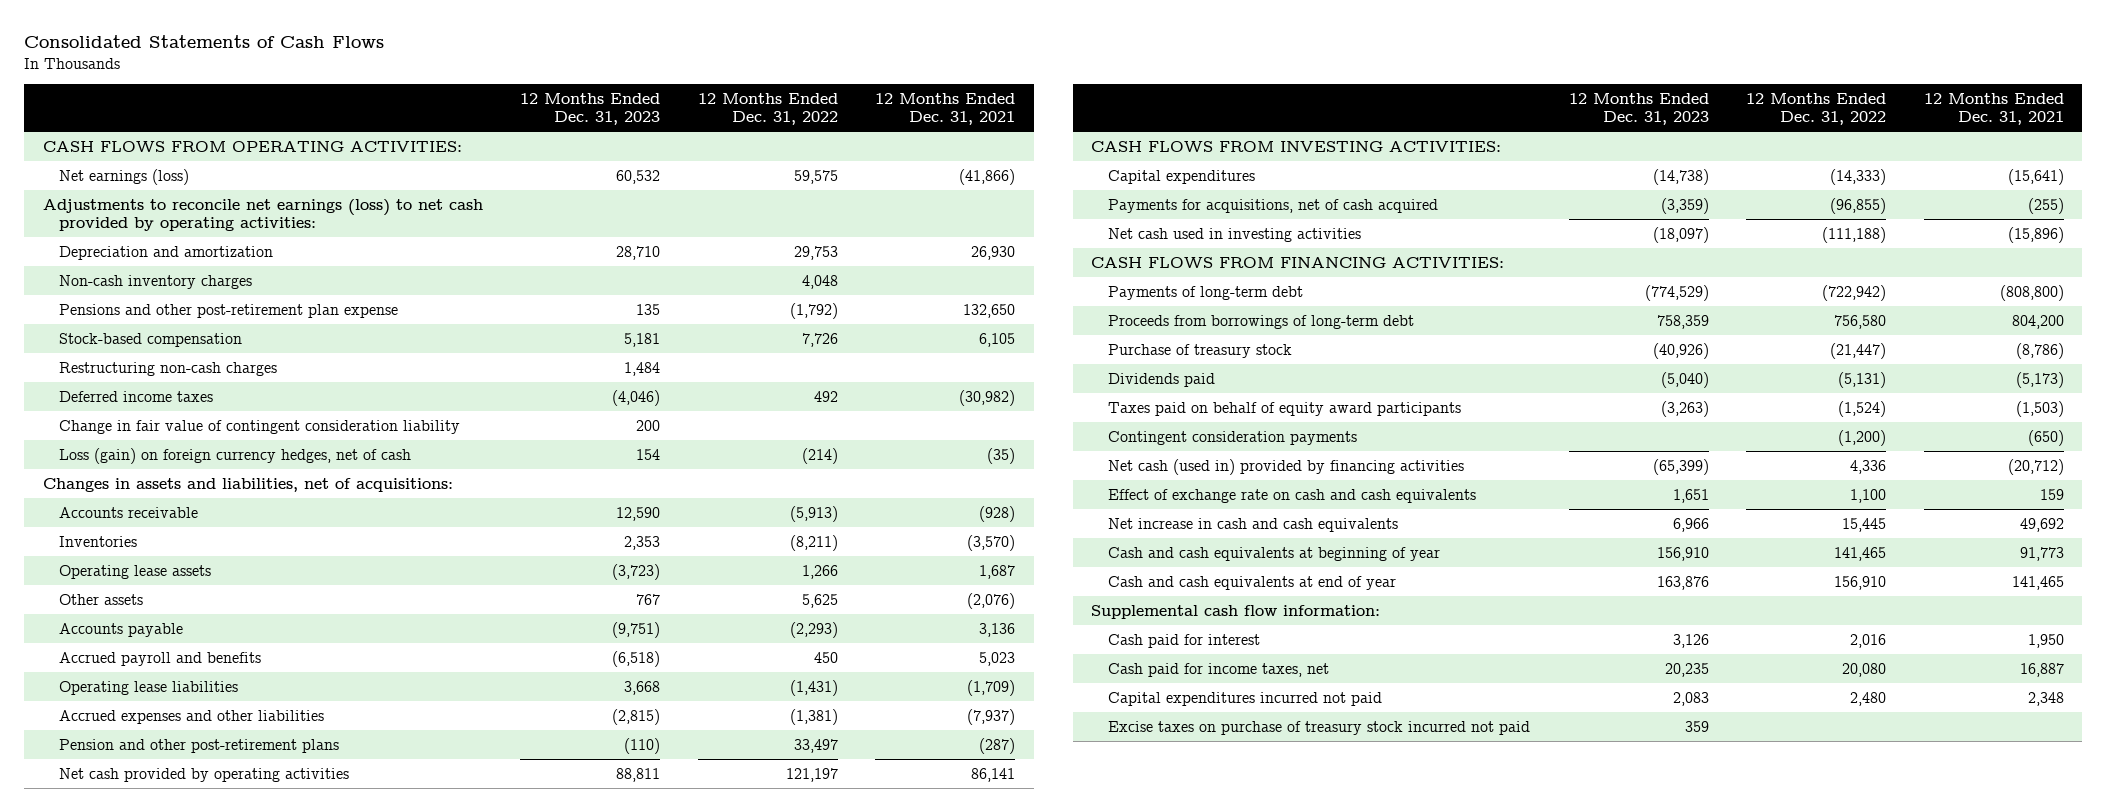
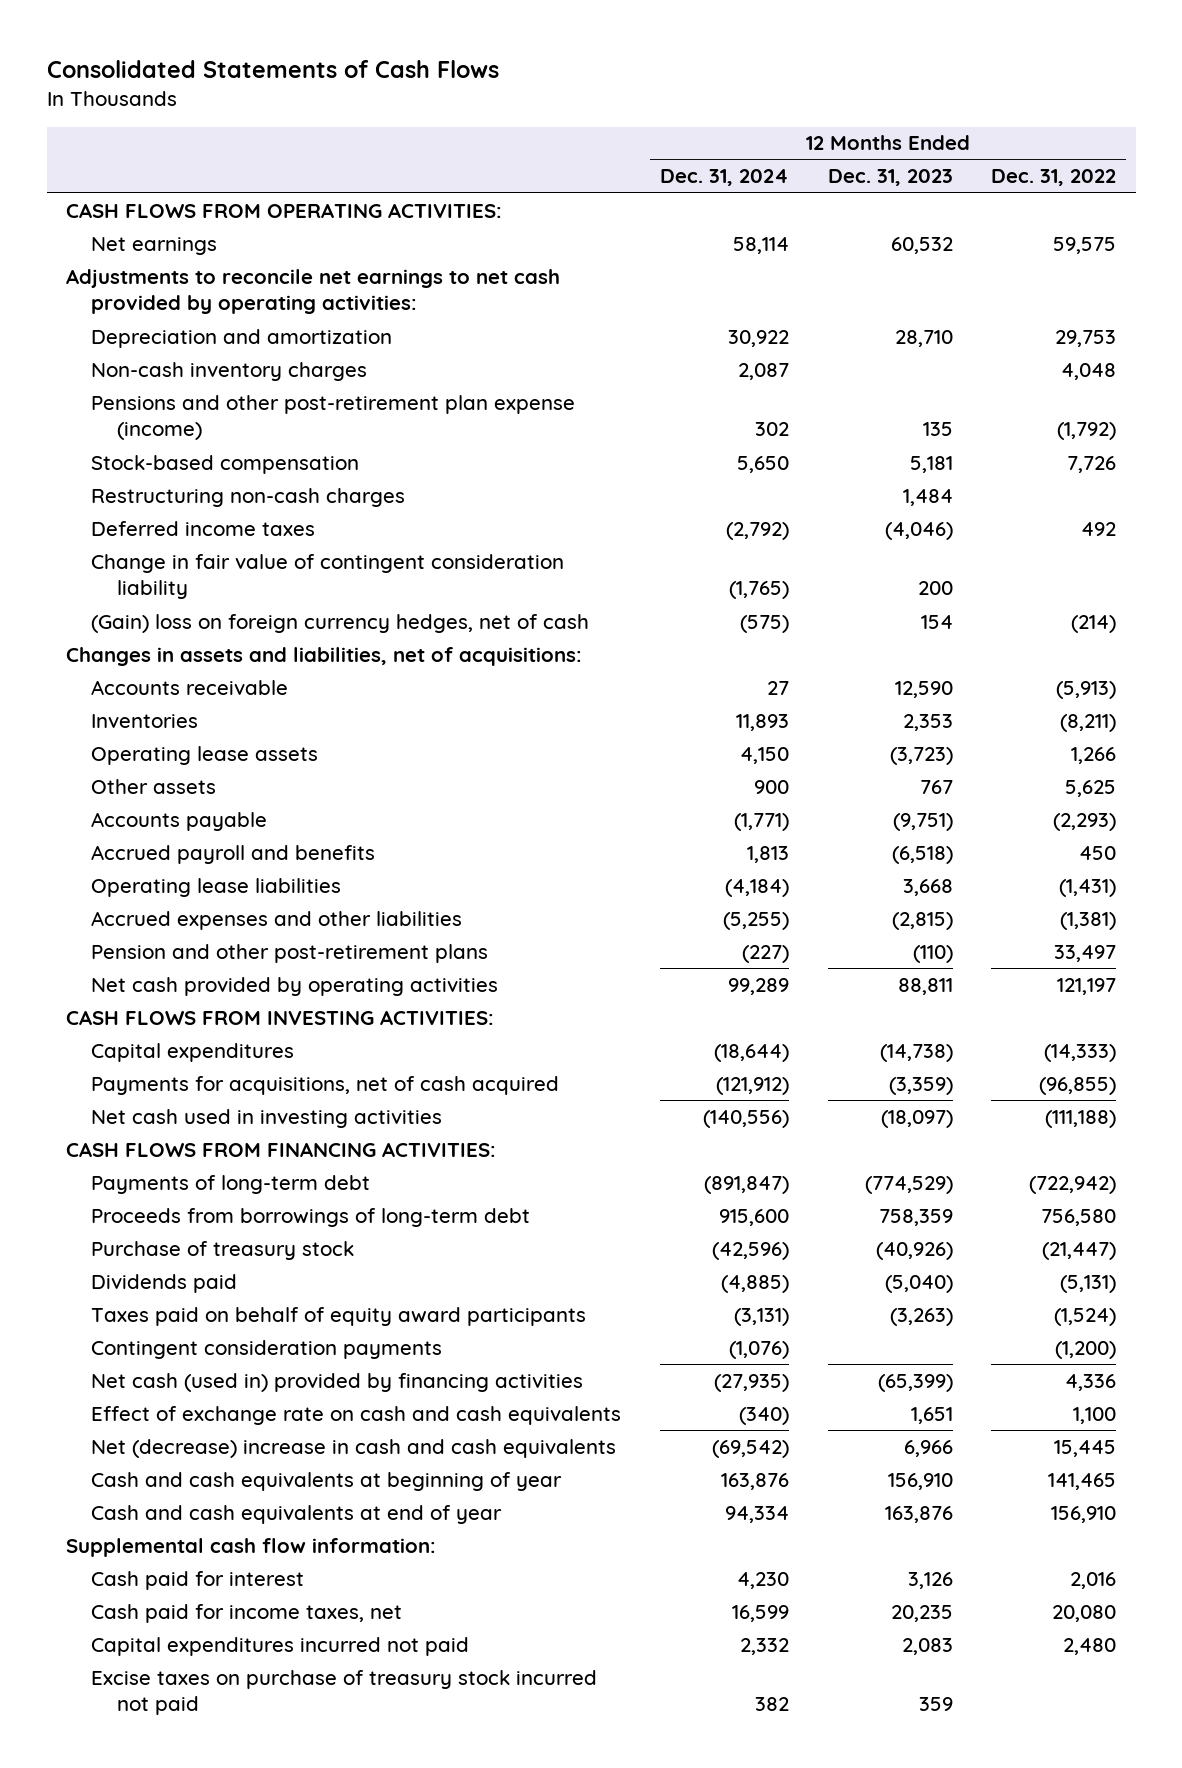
- | 12 Months Ended Dec. 31, 2023 | 12 Months Ended Dec. 31, 2022 | 12 Months Ended Dec. 31, 2021
+ | 12 Months Ended Dec. 31, 2024 | 12 Months Ended Dec. 31, 2023 | 12 Months Ended Dec. 31, 2022
- Net earnings (loss) | 60,532 | 59,575 | (41,866)
- Adjustments to reconcile net earnings (loss) to net cash provided by operating activities:
+ Net earnings | 58,114 | 60,532 | 59,575
+ Adjustments to reconcile net earnings to net cash provided by operating activities:
- Pensions and other post-retirement plan expense | 135 | (1,792) | 132,650
+ Pensions and other post-retirement plan expense (income) | 302 | 135 | (1,792)
- Loss (gain) on foreign currency hedges, net of cash | 154 | (214) | (35)
+ (Gain) loss on foreign currency hedges, net of cash | (575) | 154 | (214)
- Net increase in cash and cash equivalents | 6,966 | 15,445 | 49,692
+ Net (decrease) increase in cash and cash equivalents | (69,542) | 6,966 | 15,445

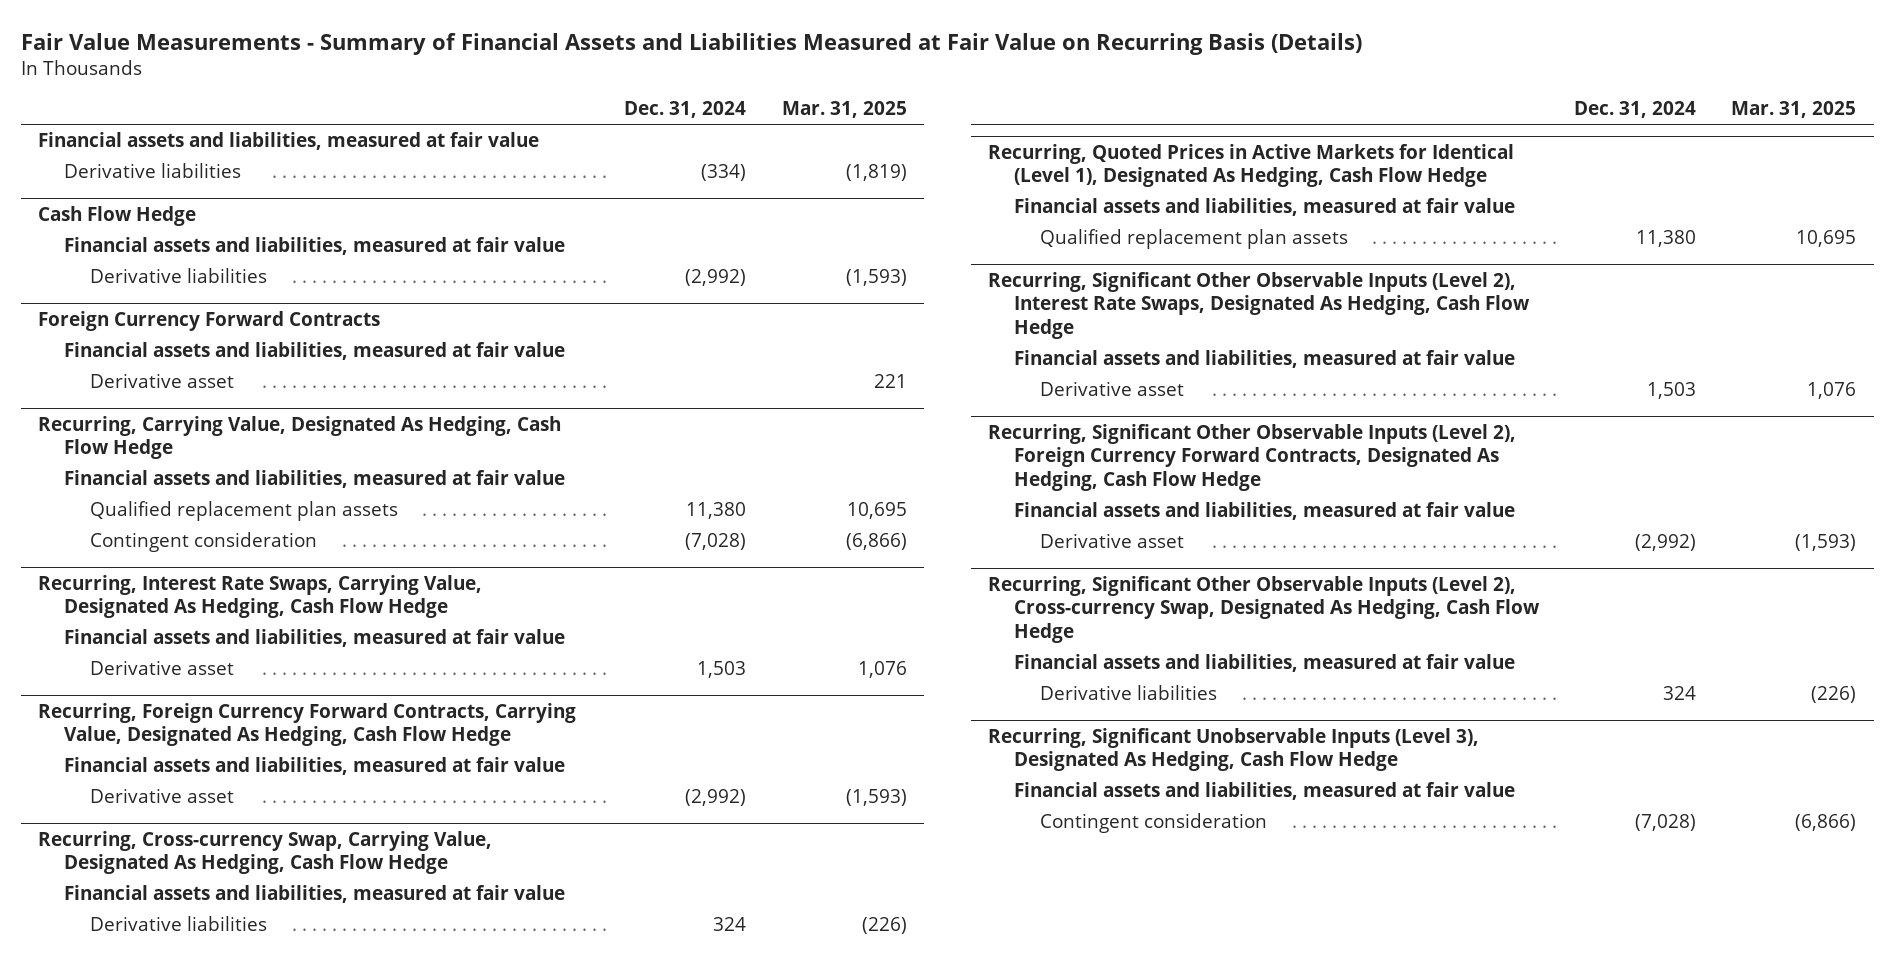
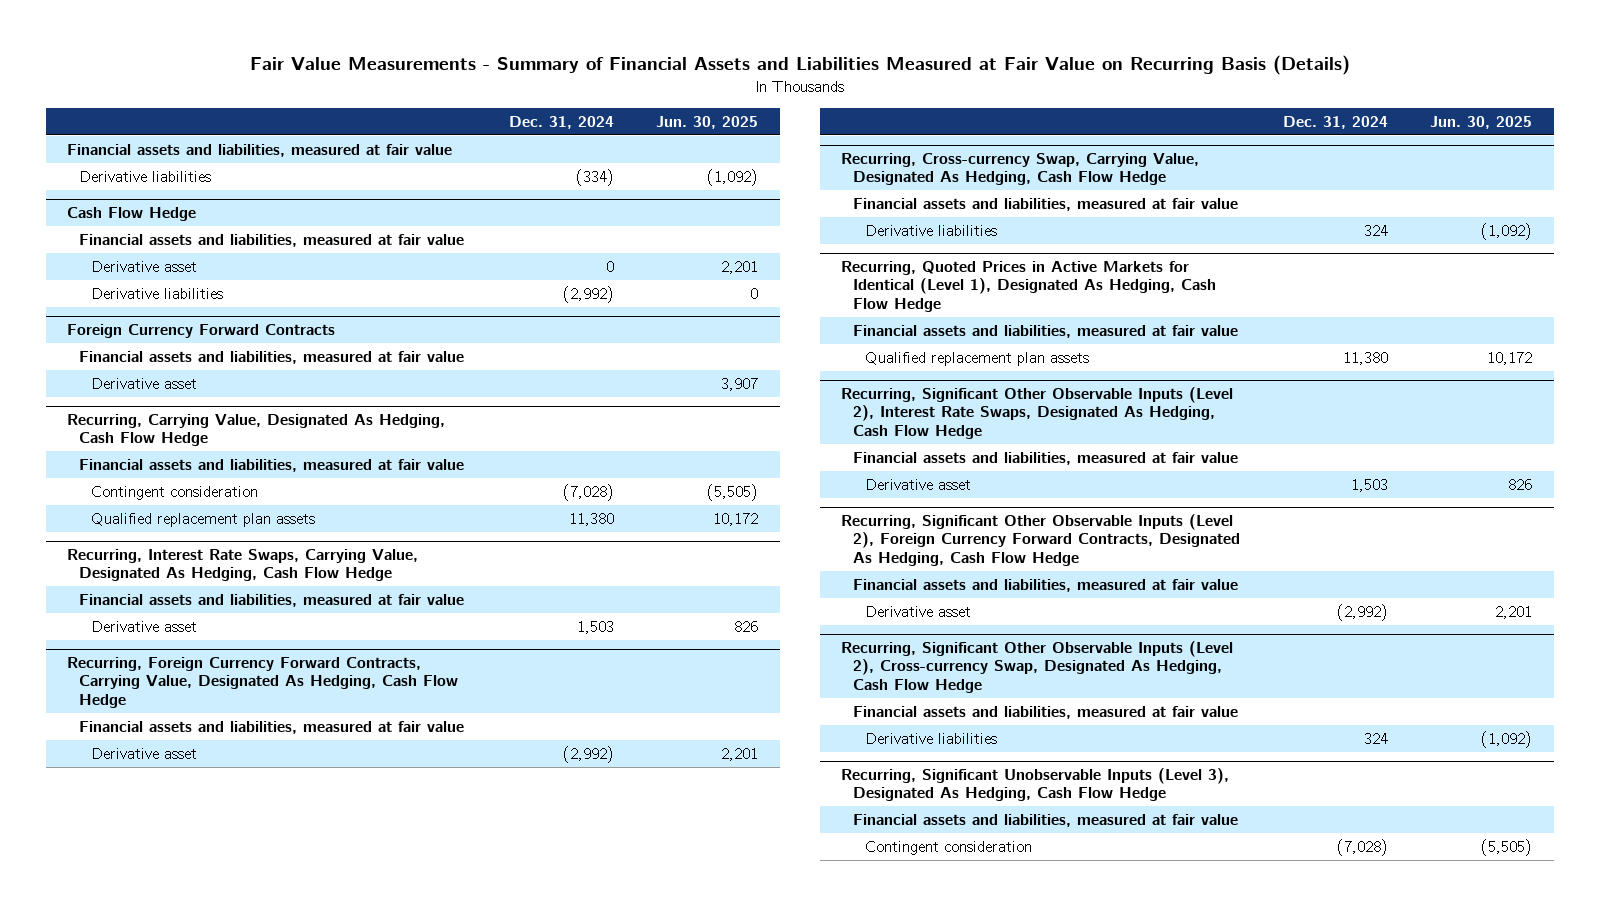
- | Dec. 31, 2024 | Mar. 31, 2025
+ | Dec. 31, 2024 | Jun. 30, 2025
@ Cash Flow Hedge
+ Derivative asset | 0 | 2,201
@ Recurring, Carrying Value, Designated As Hedging, Cash Flow Hedge
moved down: Qualified replacement plan assets | 11,380 | 10,172

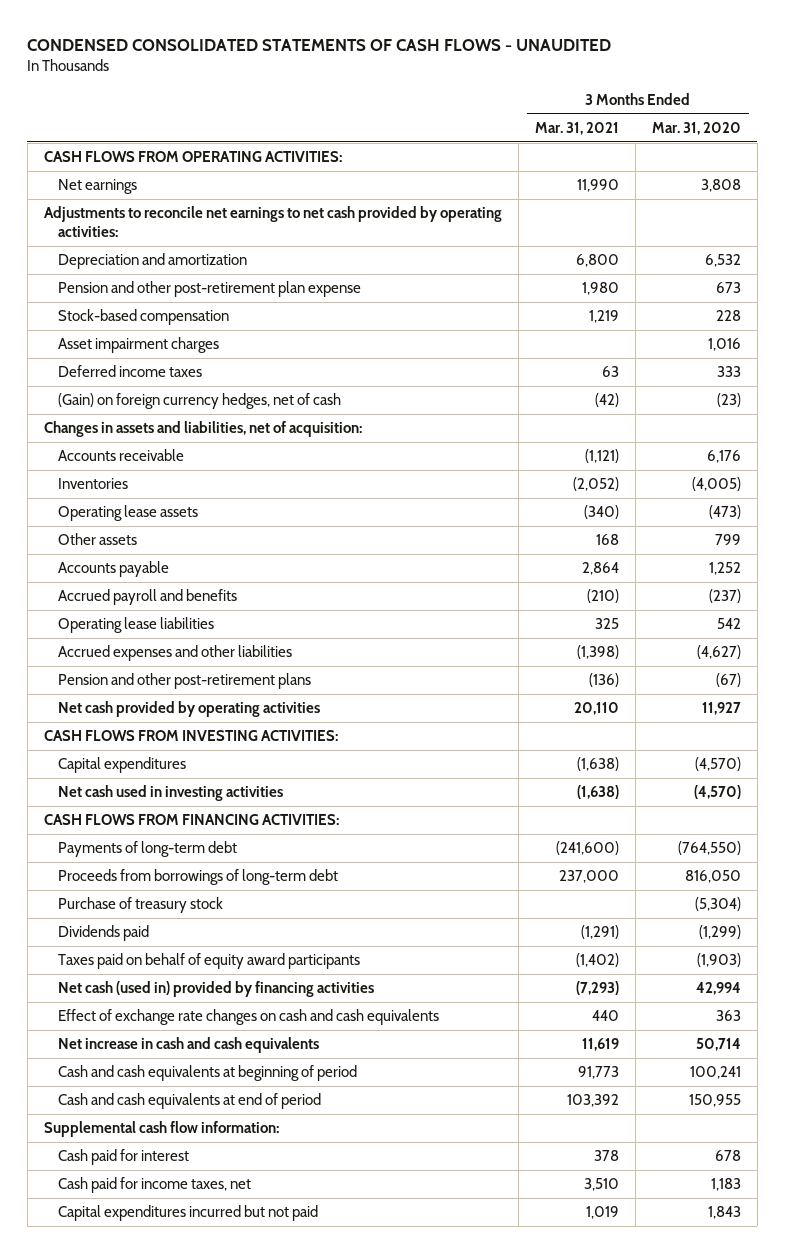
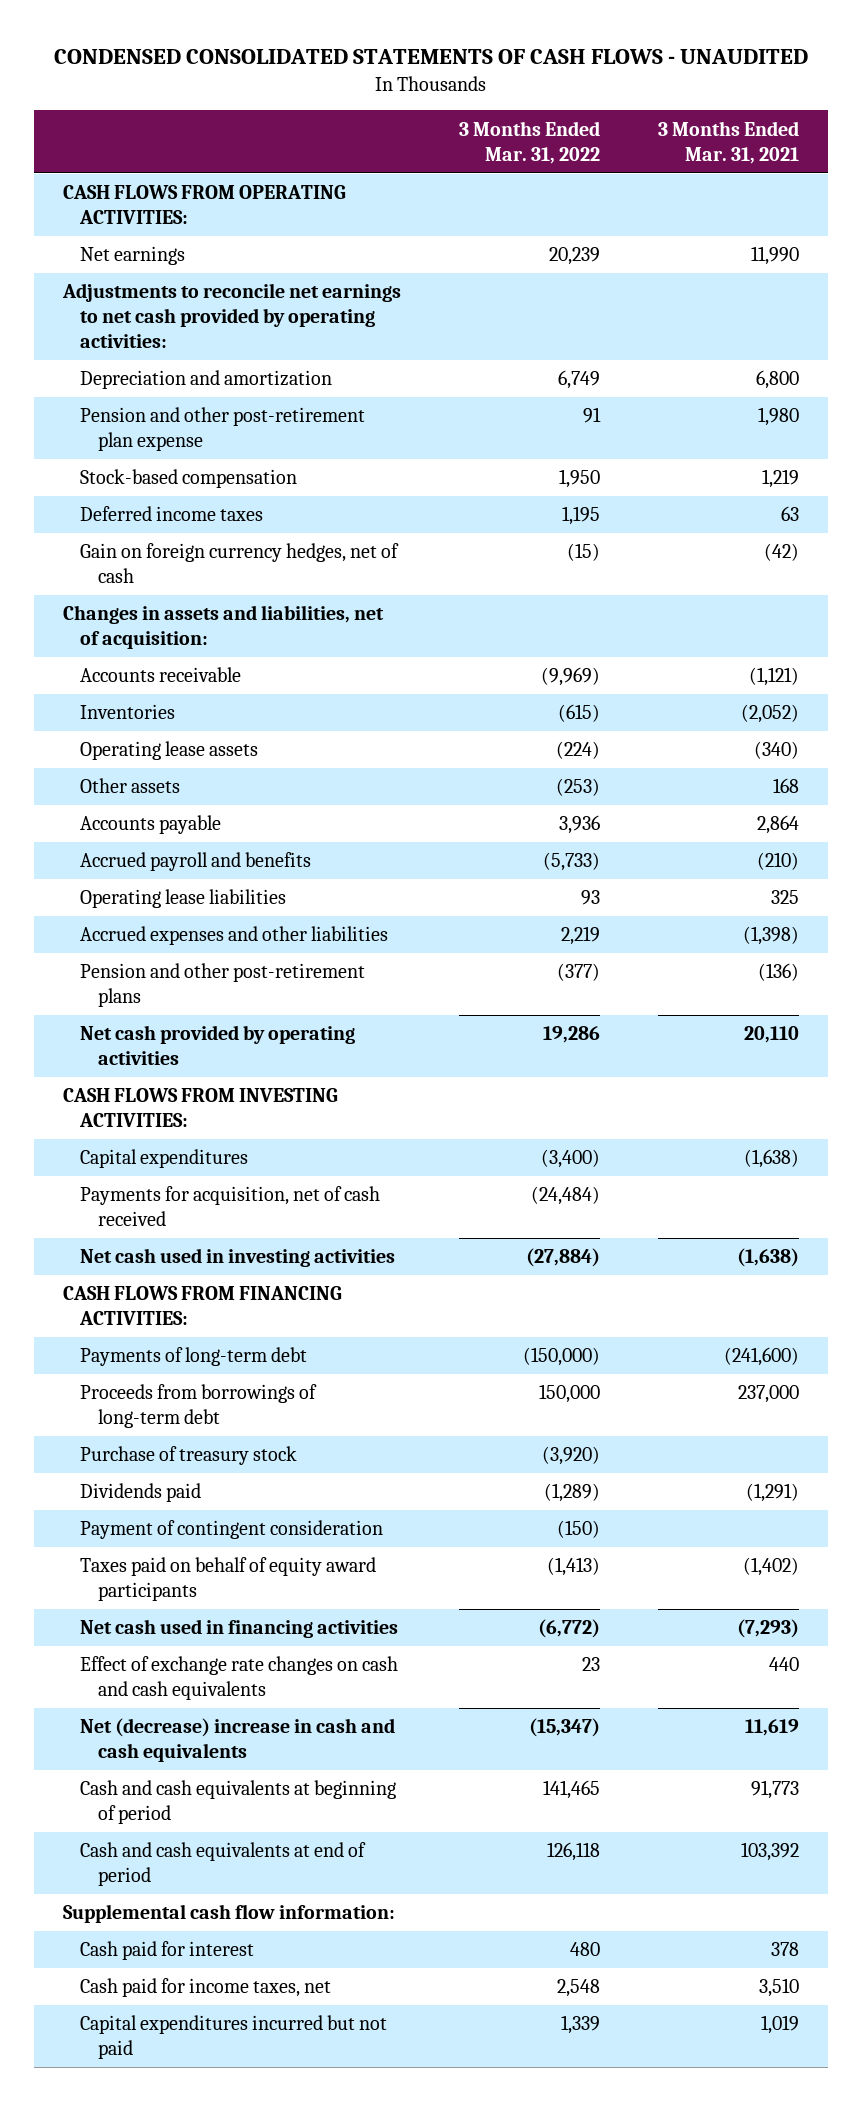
- | 3 Months Ended Mar. 31, 2021 | 3 Months Ended Mar. 31, 2020
+ | 3 Months Ended Mar. 31, 2022 | 3 Months Ended Mar. 31, 2021
- Asset impairment charges | | 1,016
- (Gain) on foreign currency hedges, net of cash | (42) | (23)
+ Gain on foreign currency hedges, net of cash | (15) | (42)
+ Payments for acquisition, net of cash received | (24,484) |
+ Payment of contingent consideration | (150) |
- Net cash (used in) provided by financing activities | (7,293) | 42,994
+ Net cash used in financing activities | (6,772) | (7,293)
- Net increase in cash and cash equivalents | 11,619 | 50,714
+ Net (decrease) increase in cash and cash equivalents | (15,347) | 11,619

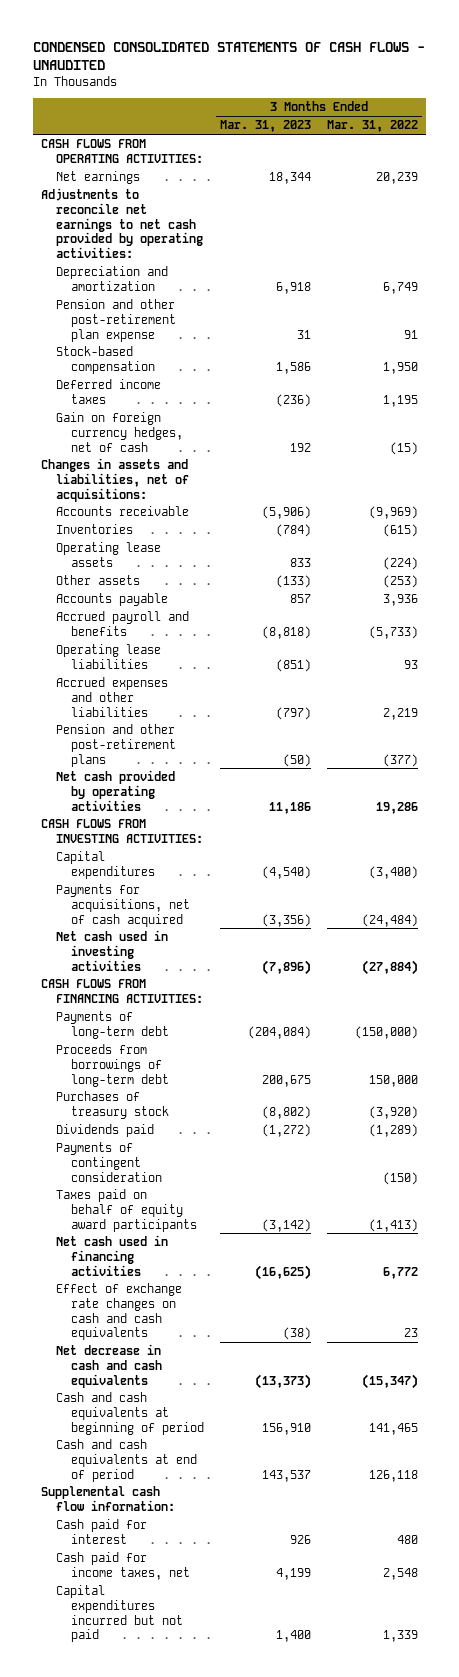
- | 3 Months Ended Mar. 31, 2022 | 3 Months Ended Mar. 31, 2021
+ | 3 Months Ended Mar. 31, 2023 | 3 Months Ended Mar. 31, 2022
- Changes in assets and liabilities, net of acquisition:
+ Changes in assets and liabilities, net of acquisitions:
- Payments for acquisition, net of cash received | (24,484) |
+ Payments for acquisitions, net of cash acquired | (3,356) | (24,484)
- Purchase of treasury stock | (3,920) |
+ Purchases of treasury stock | (8,802) | (3,920)
- Payment of contingent consideration | (150) |
+ Payments of contingent consideration | | (150)
- Net cash used in financing activities | (6,772) | (7,293)
+ Net cash used in financing activities | (16,625) | 6,772
- Net (decrease) increase in cash and cash equivalents | (15,347) | 11,619
+ Net decrease in cash and cash equivalents | (13,373) | (15,347)

